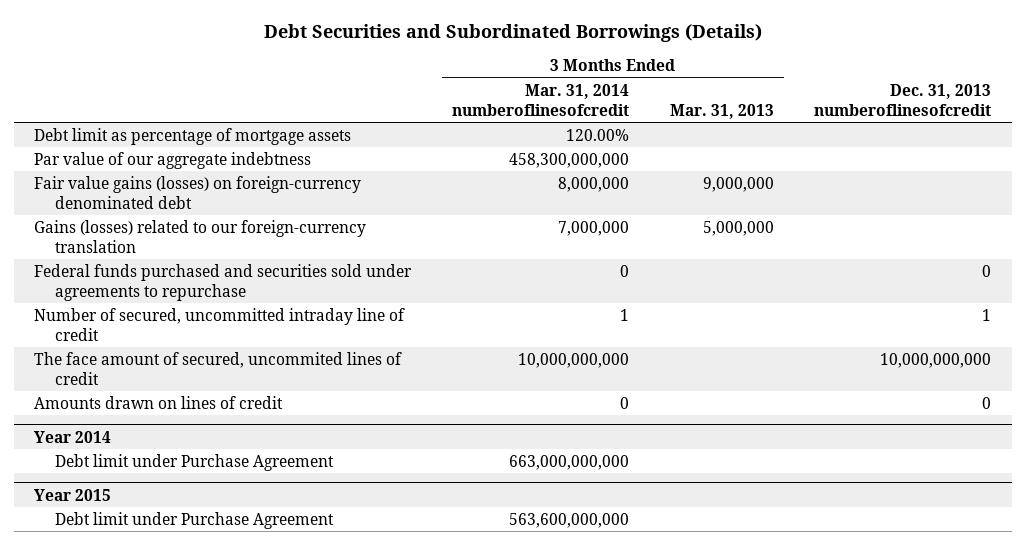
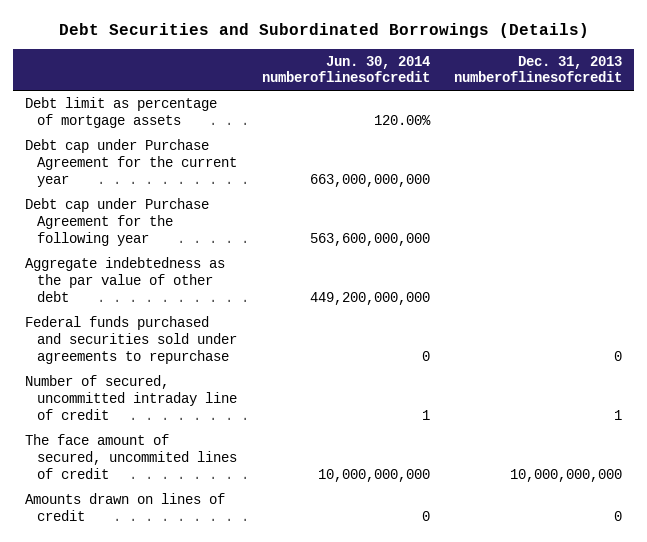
- | 3 Months Ended Mar. 31, 2014 numberoflinesofcredit | 3 Months Ended Mar. 31, 2013 | Dec. 31, 2013 numberoflinesofcredit
+ | Jun. 30, 2014 numberoflinesofcredit | Dec. 31, 2013 numberoflinesofcredit
- Par value of our aggregate indebtness | 458,300,000,000 | |
- Fair value gains (losses) on foreign-currency denominated debt | 8,000,000 | 9,000,000 |
- Gains (losses) related to our foreign-currency translation | 7,000,000 | 5,000,000 |
+ Debt cap under Purchase Agreement for the current year | 663,000,000,000 |
+ Debt cap under Purchase Agreement for the following year | 563,600,000,000 |
+ Aggregate indebtedness as the par value of other debt | 449,200,000,000 |
- Year 2014
- Debt limit under Purchase Agreement | 663,000,000,000 | |
- Year 2015
- Debt limit under Purchase Agreement | 563,600,000,000 | |

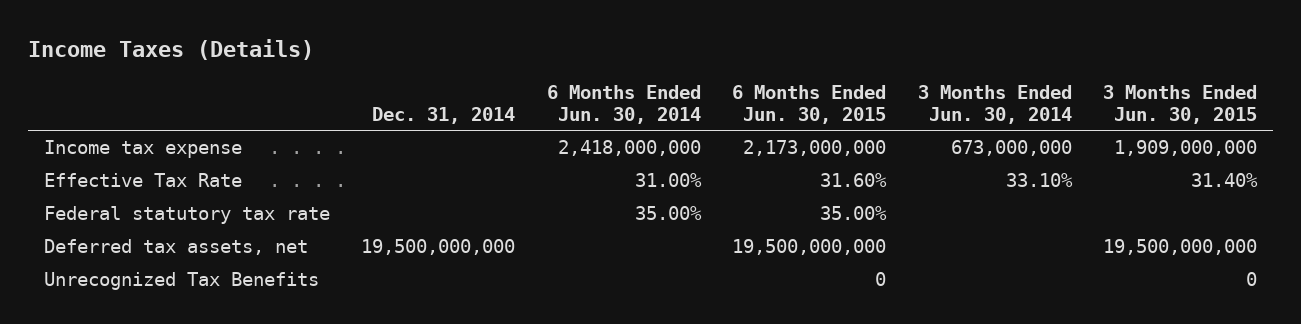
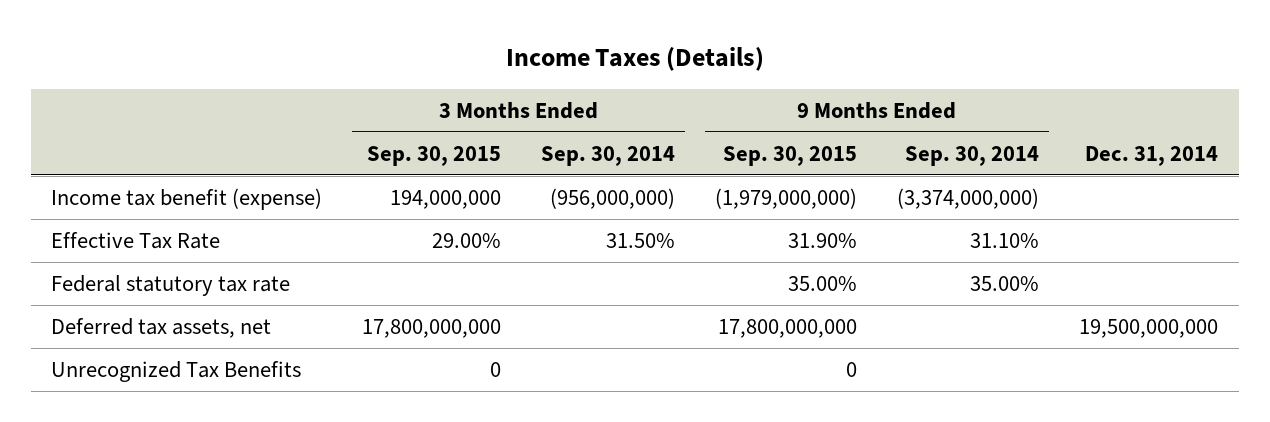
- | Dec. 31, 2014 | 6 Months Ended Jun. 30, 2014 | 6 Months Ended Jun. 30, 2015 | 3 Months Ended Jun. 30, 2014 | 3 Months Ended Jun. 30, 2015
+ | 3 Months Ended Sep. 30, 2015 | 3 Months Ended Sep. 30, 2014 | 9 Months Ended Sep. 30, 2015 | 9 Months Ended Sep. 30, 2014 | Dec. 31, 2014
- Income tax expense | | 2,418,000,000 | 2,173,000,000 | 673,000,000 | 1,909,000,000
+ Income tax benefit (expense) | 194,000,000 | (956,000,000) | (1,979,000,000) | (3,374,000,000) |

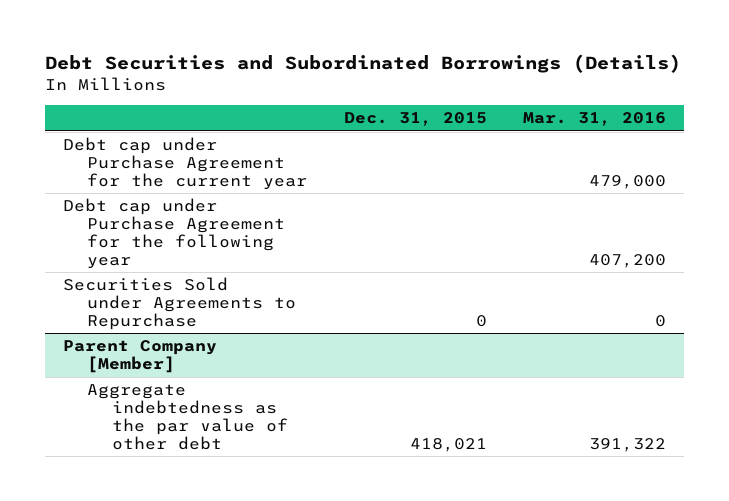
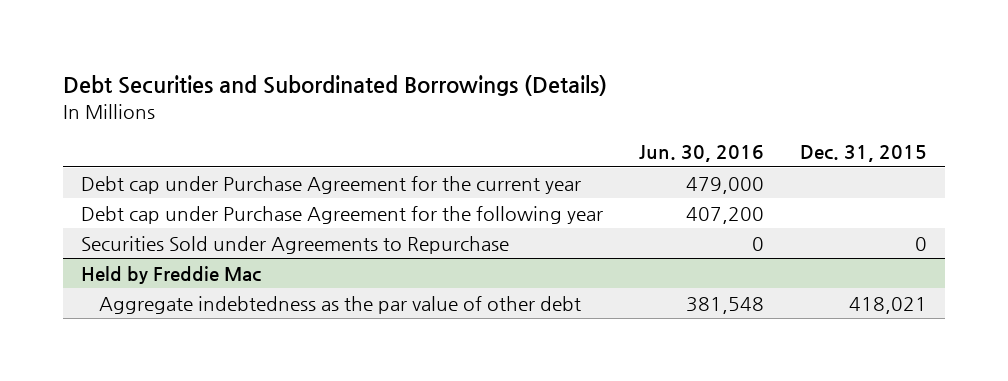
- | Dec. 31, 2015 | Mar. 31, 2016
+ | Jun. 30, 2016 | Dec. 31, 2015
- Parent Company [Member]
+ Held by Freddie Mac

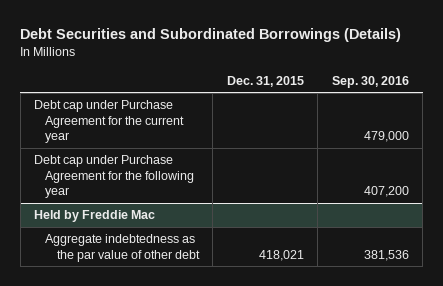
- | Jun. 30, 2016 | Dec. 31, 2015
+ | Dec. 31, 2015 | Sep. 30, 2016
- Securities Sold under Agreements to Repurchase | 0 | 0

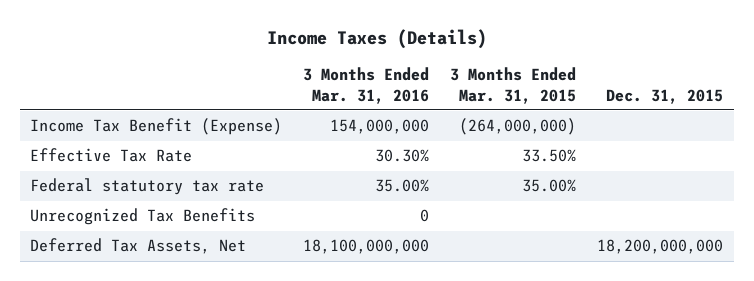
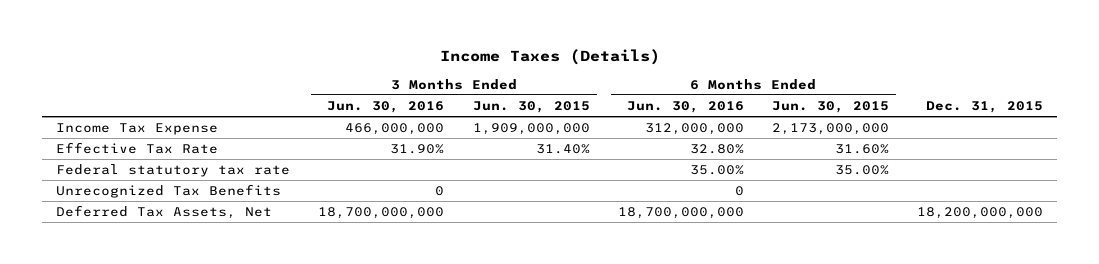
- | 3 Months Ended Mar. 31, 2016 | 3 Months Ended Mar. 31, 2015 | Dec. 31, 2015
+ | 3 Months Ended Jun. 30, 2016 | 3 Months Ended Jun. 30, 2015 | 6 Months Ended Jun. 30, 2016 | 6 Months Ended Jun. 30, 2015 | Dec. 31, 2015
- Income Tax Benefit (Expense) | 154,000,000 | (264,000,000) |
+ Income Tax Expense | 466,000,000 | 1,909,000,000 | 312,000,000 | 2,173,000,000 |

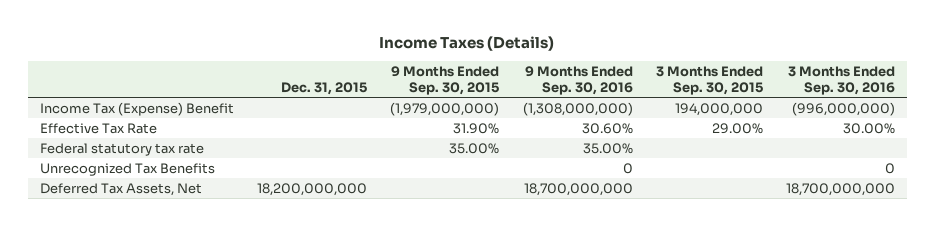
- | 3 Months Ended Jun. 30, 2016 | 3 Months Ended Jun. 30, 2015 | 6 Months Ended Jun. 30, 2016 | 6 Months Ended Jun. 30, 2015 | Dec. 31, 2015
+ | Dec. 31, 2015 | 9 Months Ended Sep. 30, 2015 | 9 Months Ended Sep. 30, 2016 | 3 Months Ended Sep. 30, 2015 | 3 Months Ended Sep. 30, 2016
- Income Tax Expense | 466,000,000 | 1,909,000,000 | 312,000,000 | 2,173,000,000 |
+ Income Tax (Expense) Benefit | | (1,979,000,000) | (1,308,000,000) | 194,000,000 | (996,000,000)

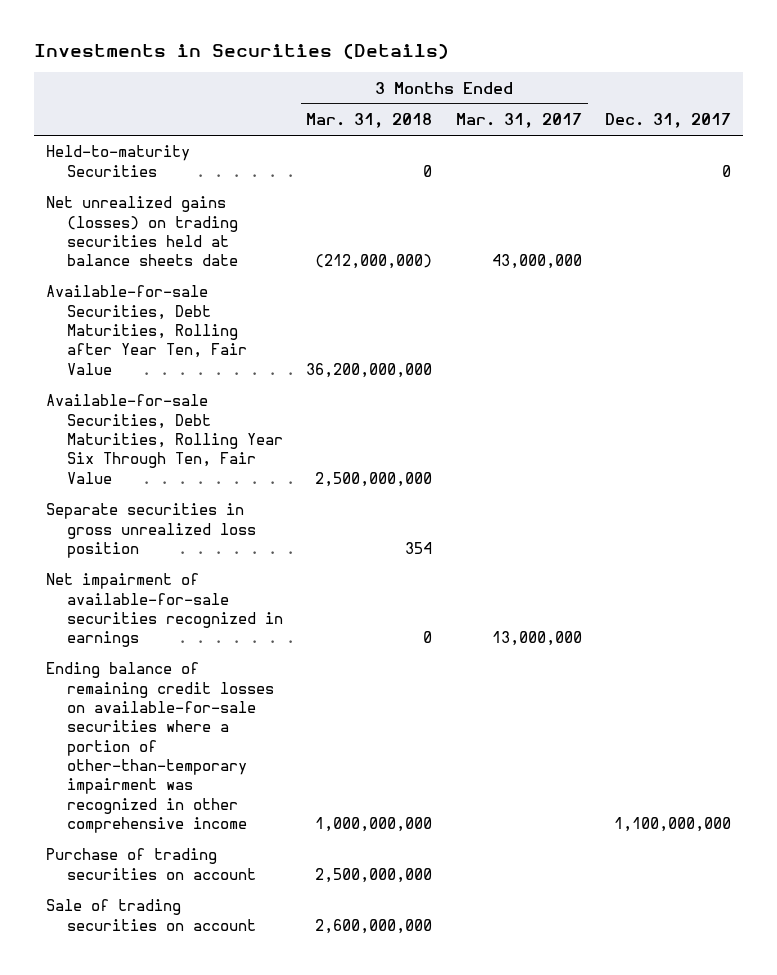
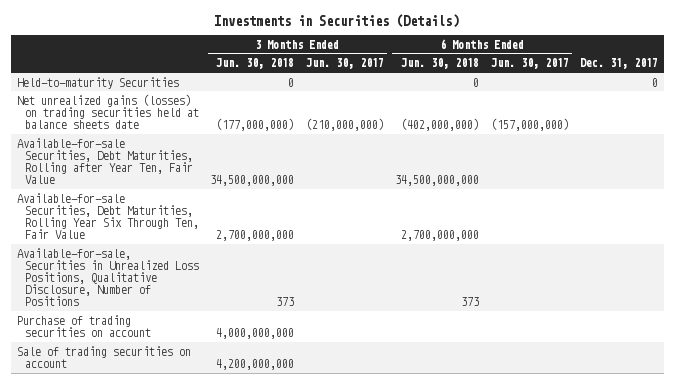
- | 3 Months Ended Mar. 31, 2018 | 3 Months Ended Mar. 31, 2017 | Dec. 31, 2017
+ | 3 Months Ended Jun. 30, 2018 | 3 Months Ended Jun. 30, 2017 | 6 Months Ended Jun. 30, 2018 | 6 Months Ended Jun. 30, 2017 | Dec. 31, 2017
- Separate securities in gross unrealized loss position | 354 | |
- Net impairment of available-for-sale securities recognized in earnings | 0 | 13,000,000 |
- Ending balance of remaining credit losses on available-for-sale securities where a portion of other-than-temporary impairment was recognized in other comprehensive income | 1,000,000,000 | | 1,100,000,000
+ Available-for-sale, Securities in Unrealized Loss Positions, Qualitative Disclosure, Number of Positions | 373 | | 373 | |

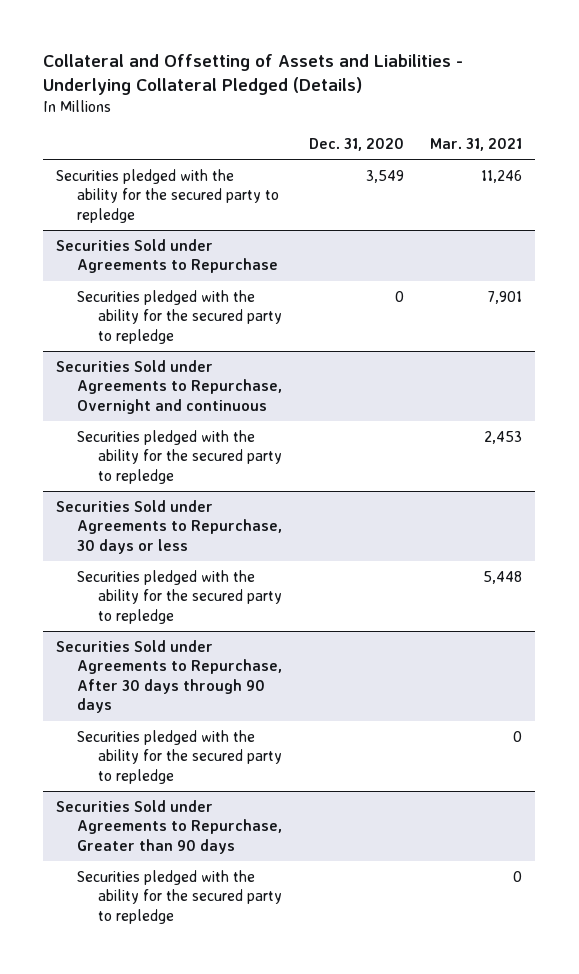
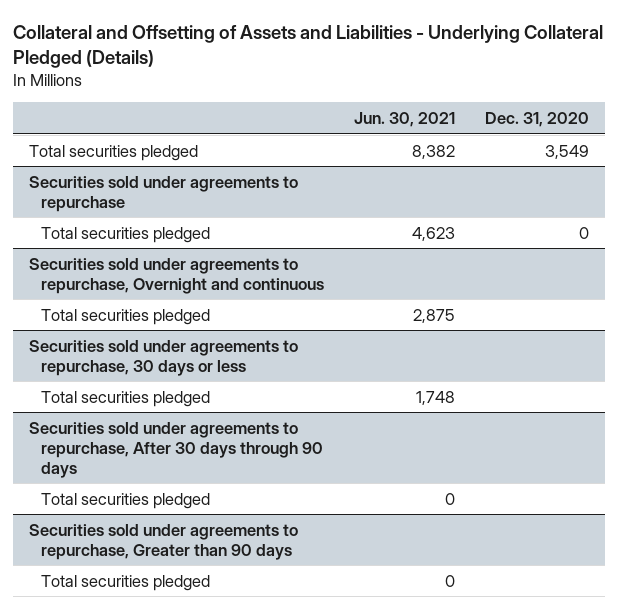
- | Dec. 31, 2020 | Mar. 31, 2021
+ | Jun. 30, 2021 | Dec. 31, 2020
- Securities pledged with the ability for the secured party to repledge | 3,549 | 11,246
- Securities Sold under Agreements to Repurchase
- Securities pledged with the ability for the secured party to repledge | 0 | 7,901
- Securities Sold under Agreements to Repurchase, Overnight and continuous
- Securities pledged with the ability for the secured party to repledge | | 2,453
- Securities Sold under Agreements to Repurchase, 30 days or less
- Securities pledged with the ability for the secured party to repledge | | 5,448
- Securities Sold under Agreements to Repurchase, After 30 days through 90 days
- Securities pledged with the ability for the secured party to repledge | | 0
- Securities Sold under Agreements to Repurchase, Greater than 90 days
- Securities pledged with the ability for the secured party to repledge | | 0
+ Total securities pledged | 8,382 | 3,549
+ Securities sold under agreements to repurchase
+ Total securities pledged | 4,623 | 0
+ Securities sold under agreements to repurchase, Overnight and continuous
+ Total securities pledged | 2,875 |
+ Securities sold under agreements to repurchase, 30 days or less
+ Total securities pledged | 1,748 |
+ Securities sold under agreements to repurchase, After 30 days through 90 days
+ Total securities pledged | 0 |
+ Securities sold under agreements to repurchase, Greater than 90 days
+ Total securities pledged | 0 |

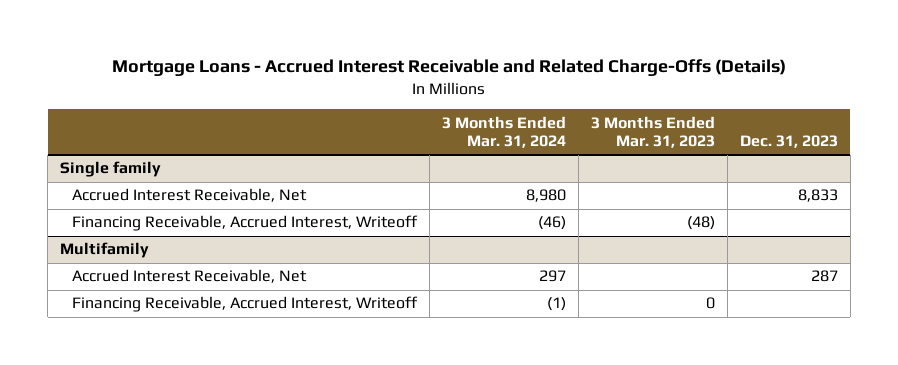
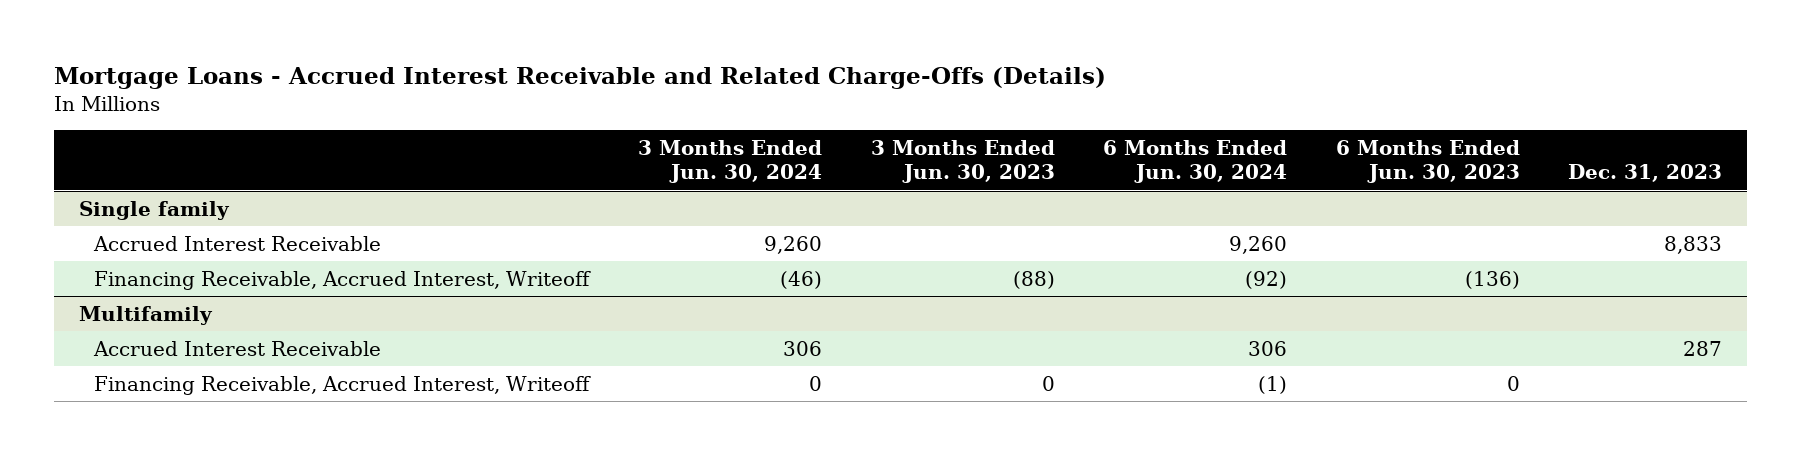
- | 3 Months Ended Mar. 31, 2024 | 3 Months Ended Mar. 31, 2023 | Dec. 31, 2023
+ | 3 Months Ended Jun. 30, 2024 | 3 Months Ended Jun. 30, 2023 | 6 Months Ended Jun. 30, 2024 | 6 Months Ended Jun. 30, 2023 | Dec. 31, 2023
@ Single family
- Accrued Interest Receivable, Net | 8,980 | | 8,833
+ Accrued Interest Receivable | 9,260 | | 9,260 | | 8,833
@ Multifamily
- Accrued Interest Receivable, Net | 297 | | 287
+ Accrued Interest Receivable | 306 | | 306 | | 287

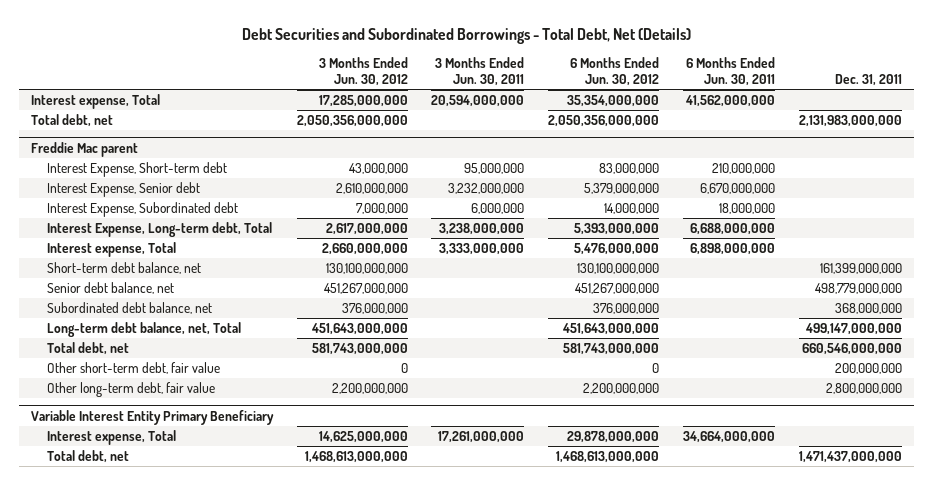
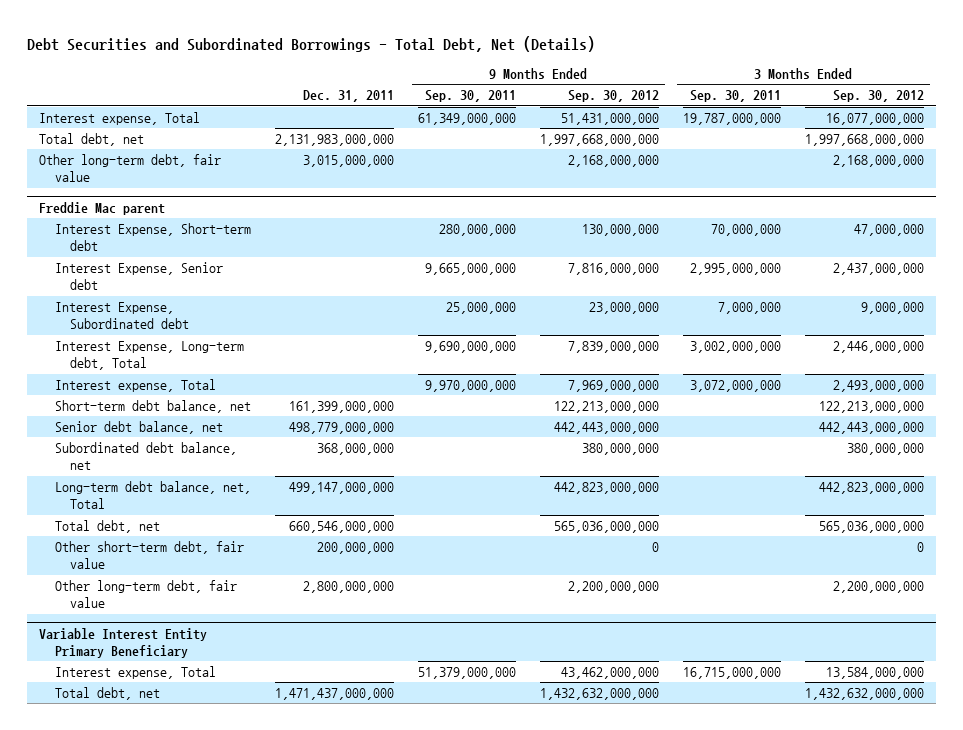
- | 3 Months Ended Jun. 30, 2012 | 3 Months Ended Jun. 30, 2011 | 6 Months Ended Jun. 30, 2012 | 6 Months Ended Jun. 30, 2011 | Dec. 31, 2011
+ | Dec. 31, 2011 | 9 Months Ended Sep. 30, 2011 | 9 Months Ended Sep. 30, 2012 | 3 Months Ended Sep. 30, 2011 | 3 Months Ended Sep. 30, 2012
+ Other long-term debt, fair value | 3,015,000,000 | | 2,168,000,000 | | 2,168,000,000

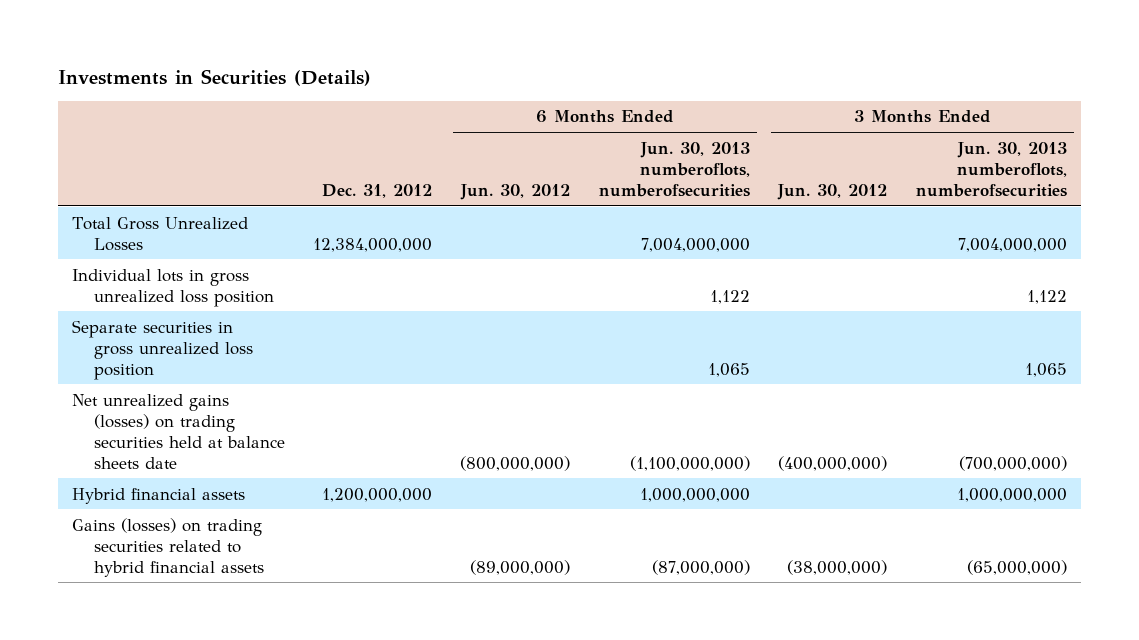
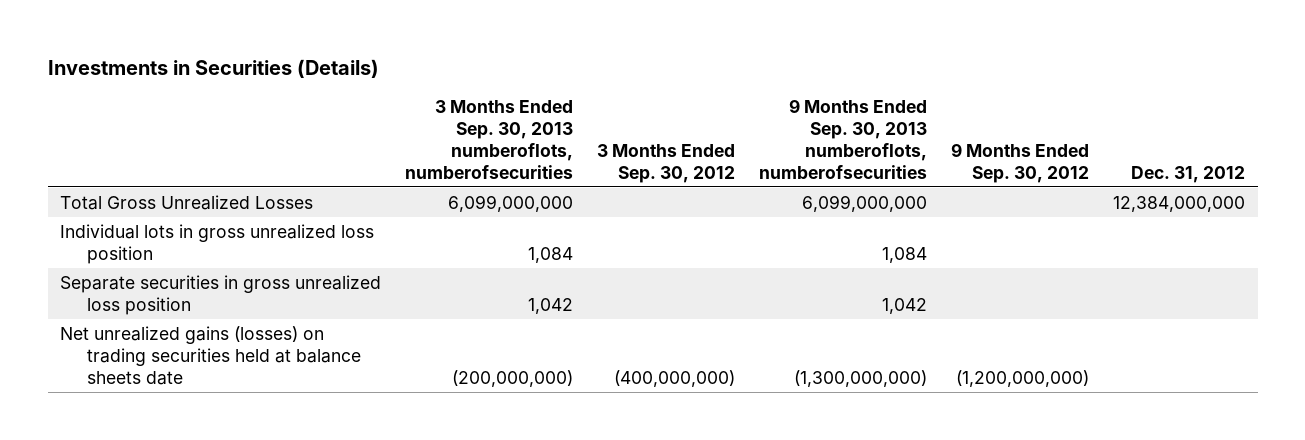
- | Dec. 31, 2012 | 6 Months Ended Jun. 30, 2012 | 6 Months Ended Jun. 30, 2013 numberoflots, numberofsecurities | 3 Months Ended Jun. 30, 2012 | 3 Months Ended Jun. 30, 2013 numberoflots, numberofsecurities
+ | 3 Months Ended Sep. 30, 2013 numberoflots, numberofsecurities | 3 Months Ended Sep. 30, 2012 | 9 Months Ended Sep. 30, 2013 numberoflots, numberofsecurities | 9 Months Ended Sep. 30, 2012 | Dec. 31, 2012
- Hybrid financial assets | 1,200,000,000 | | 1,000,000,000 | | 1,000,000,000
- Gains (losses) on trading securities related to hybrid financial assets | | (89,000,000) | (87,000,000) | (38,000,000) | (65,000,000)

